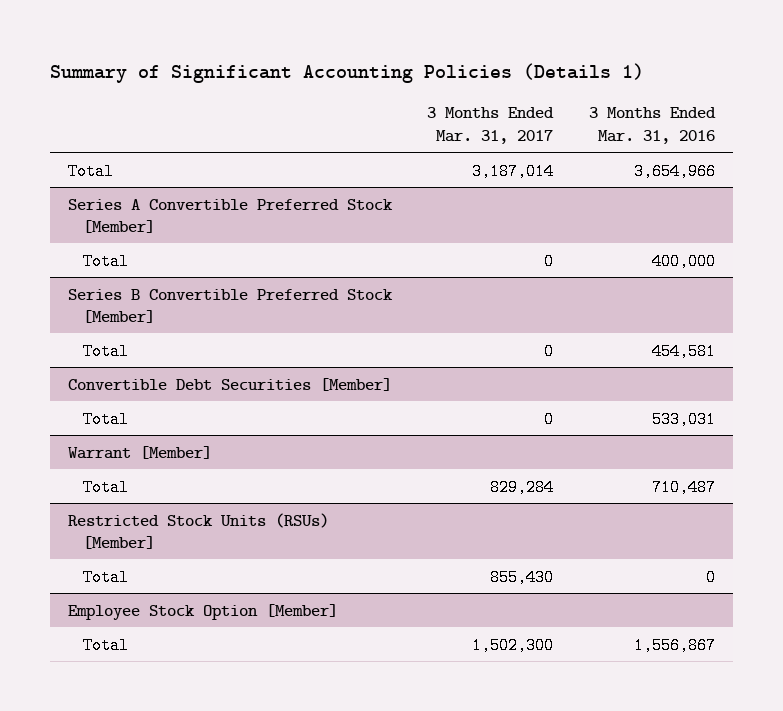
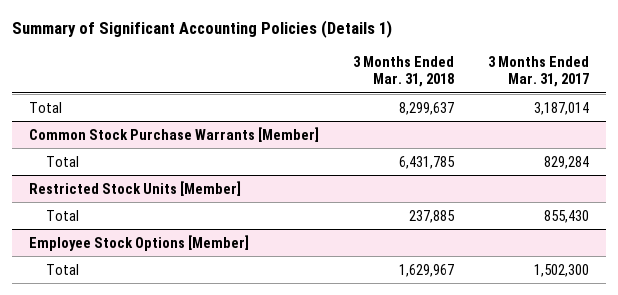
- | 3 Months Ended Mar. 31, 2017 | 3 Months Ended Mar. 31, 2016
+ | 3 Months Ended Mar. 31, 2018 | 3 Months Ended Mar. 31, 2017
- Series A Convertible Preferred Stock [Member]
- Total | 0 | 400,000
- Series B Convertible Preferred Stock [Member]
- Total | 0 | 454,581
- Convertible Debt Securities [Member]
- Total | 0 | 533,031
- Warrant [Member]
+ Common Stock Purchase Warrants [Member]
- Restricted Stock Units (RSUs) [Member]
+ Restricted Stock Units [Member]
- Employee Stock Option [Member]
+ Employee Stock Options [Member]

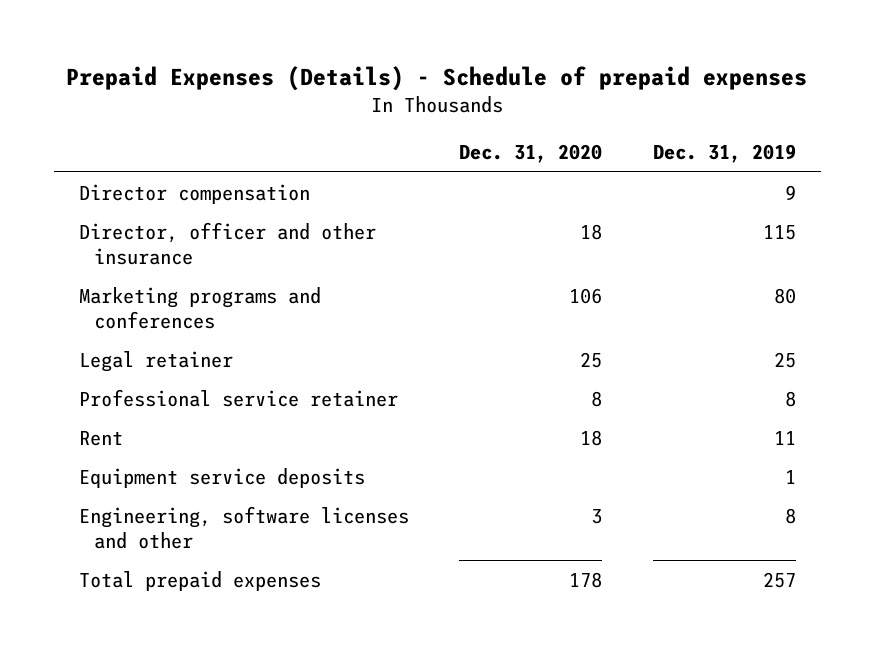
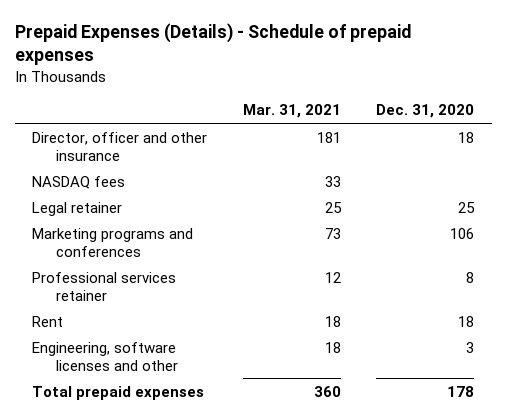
- | Dec. 31, 2020 | Dec. 31, 2019
+ | Mar. 31, 2021 | Dec. 31, 2020
- Director compensation | | 9
+ NASDAQ fees | 33 |
- Professional service retainer | 8 | 8
moved down: Marketing programs and conferences | 73 | 106
+ Professional services retainer | 12 | 8
- Equipment service deposits | | 1

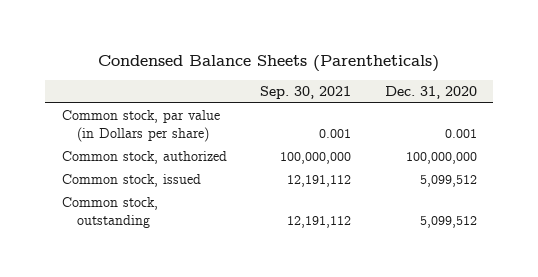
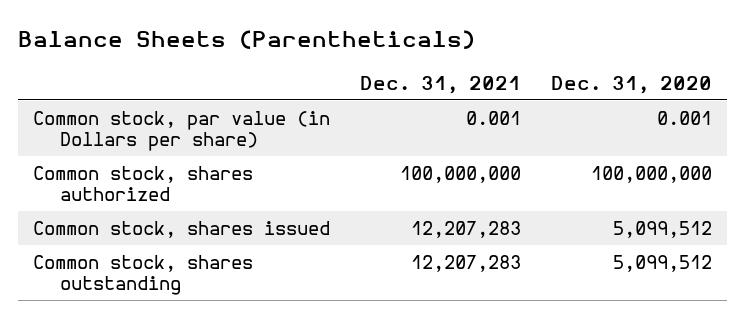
- Condensed Balance Sheets (Parentheticals)
+ Balance Sheets (Parentheticals)
- | Sep. 30, 2021 | Dec. 31, 2020
+ | Dec. 31, 2021 | Dec. 31, 2020
- Common stock, authorized | 100,000,000 | 100,000,000
- Common stock, issued | 12,191,112 | 5,099,512
- Common stock, outstanding | 12,191,112 | 5,099,512
+ Common stock, shares authorized | 100,000,000 | 100,000,000
+ Common stock, shares issued | 12,207,283 | 5,099,512
+ Common stock, shares outstanding | 12,207,283 | 5,099,512

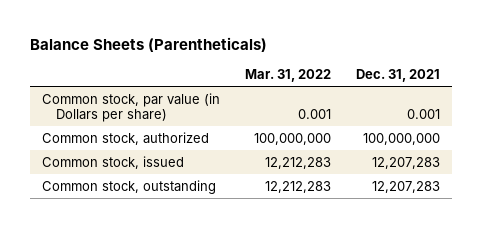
- | Dec. 31, 2021 | Dec. 31, 2020
+ | Mar. 31, 2022 | Dec. 31, 2021
- Common stock, shares authorized | 100,000,000 | 100,000,000
- Common stock, shares issued | 12,207,283 | 5,099,512
- Common stock, shares outstanding | 12,207,283 | 5,099,512
+ Common stock, authorized | 100,000,000 | 100,000,000
+ Common stock, issued | 12,212,283 | 12,207,283
+ Common stock, outstanding | 12,212,283 | 12,207,283

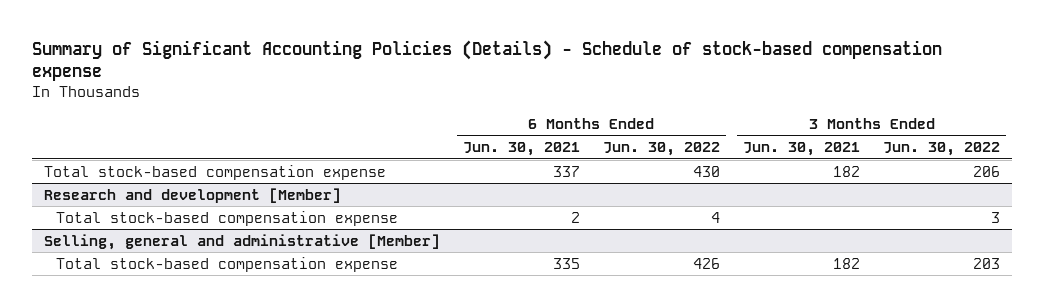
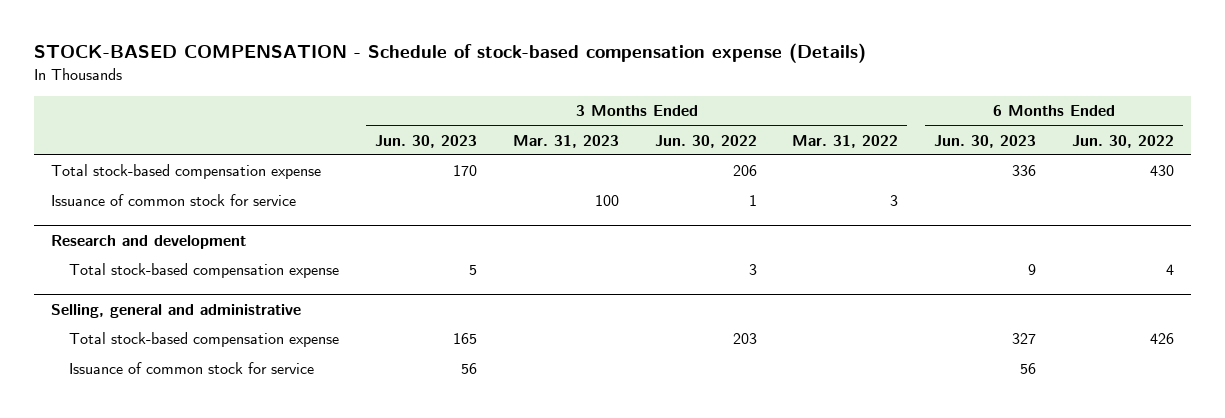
- Summary of Significant Accounting Policies (Details) - Schedule of stock-based compensation expense
+ STOCK-BASED COMPENSATION - Schedule of stock-based compensation expense (Details)
- | 6 Months Ended Jun. 30, 2021 | 6 Months Ended Jun. 30, 2022 | 3 Months Ended Jun. 30, 2021 | 3 Months Ended Jun. 30, 2022
+ | 3 Months Ended Jun. 30, 2023 | 3 Months Ended Mar. 31, 2023 | 3 Months Ended Jun. 30, 2022 | 3 Months Ended Mar. 31, 2022 | 6 Months Ended Jun. 30, 2023 | 6 Months Ended Jun. 30, 2022
- Research and development [Member]
+ Issuance of common stock for service | | 100 | 1 | 3 | |
+ Research and development
- Selling, general and administrative [Member]
+ Selling, general and administrative
+ Issuance of common stock for service | 56 | | | | 56 |

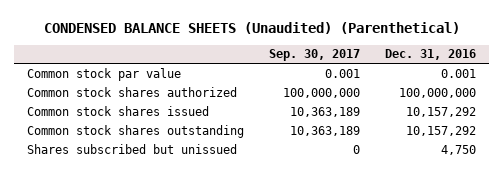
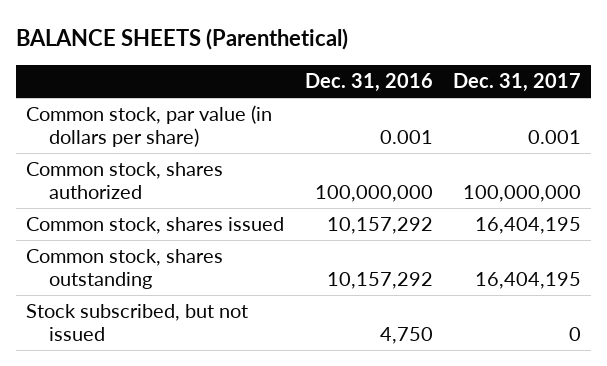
- CONDENSED BALANCE SHEETS (Unaudited) (Parenthetical)
+ BALANCE SHEETS (Parenthetical)
- | Sep. 30, 2017 | Dec. 31, 2016
+ | Dec. 31, 2016 | Dec. 31, 2017
- Common stock par value | 0.001 | 0.001
- Common stock shares authorized | 100,000,000 | 100,000,000
- Common stock shares issued | 10,363,189 | 10,157,292
- Common stock shares outstanding | 10,363,189 | 10,157,292
- Shares subscribed but unissued | 0 | 4,750
+ Common stock, par value (in dollars per share) | 0.001 | 0.001
+ Common stock, shares authorized | 100,000,000 | 100,000,000
+ Common stock, shares issued | 10,157,292 | 16,404,195
+ Common stock, shares outstanding | 10,157,292 | 16,404,195
+ Stock subscribed, but not issued | 4,750 | 0

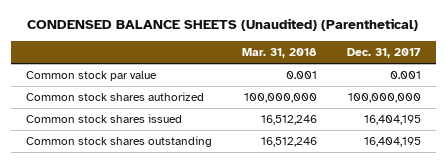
- BALANCE SHEETS (Parenthetical)
+ CONDENSED BALANCE SHEETS (Unaudited) (Parenthetical)
- | Dec. 31, 2016 | Dec. 31, 2017
+ | Mar. 31, 2018 | Dec. 31, 2017
- Common stock, par value (in dollars per share) | 0.001 | 0.001
- Common stock, shares authorized | 100,000,000 | 100,000,000
- Common stock, shares issued | 10,157,292 | 16,404,195
- Common stock, shares outstanding | 10,157,292 | 16,404,195
- Stock subscribed, but not issued | 4,750 | 0
+ Common stock par value | 0.001 | 0.001
+ Common stock shares authorized | 100,000,000 | 100,000,000
+ Common stock shares issued | 16,512,246 | 16,404,195
+ Common stock shares outstanding | 16,512,246 | 16,404,195

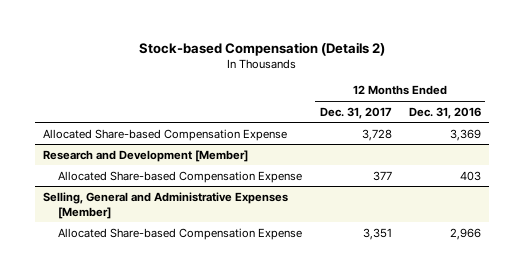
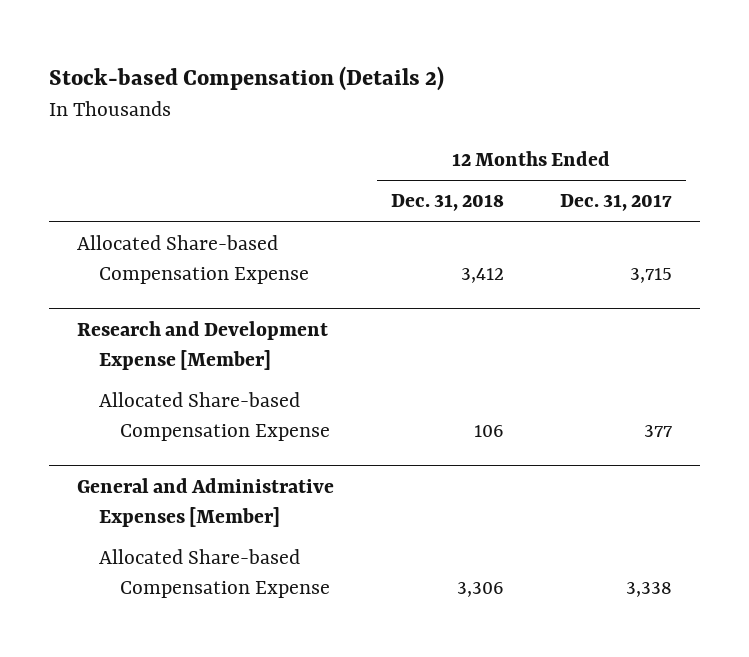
- | 12 Months Ended Dec. 31, 2017 | 12 Months Ended Dec. 31, 2016
+ | 12 Months Ended Dec. 31, 2018 | 12 Months Ended Dec. 31, 2017
- Allocated Share-based Compensation Expense | 3,728 | 3,369
- Research and Development [Member]
+ Allocated Share-based Compensation Expense | 3,412 | 3,715
+ Research and Development Expense [Member]
- Selling, General and Administrative Expenses [Member]
- Allocated Share-based Compensation Expense | 3,351 | 2,966
+ General and Administrative Expenses [Member]
+ Allocated Share-based Compensation Expense | 3,306 | 3,338

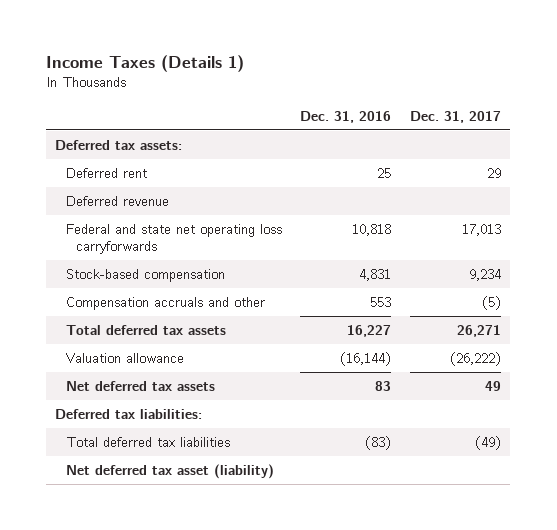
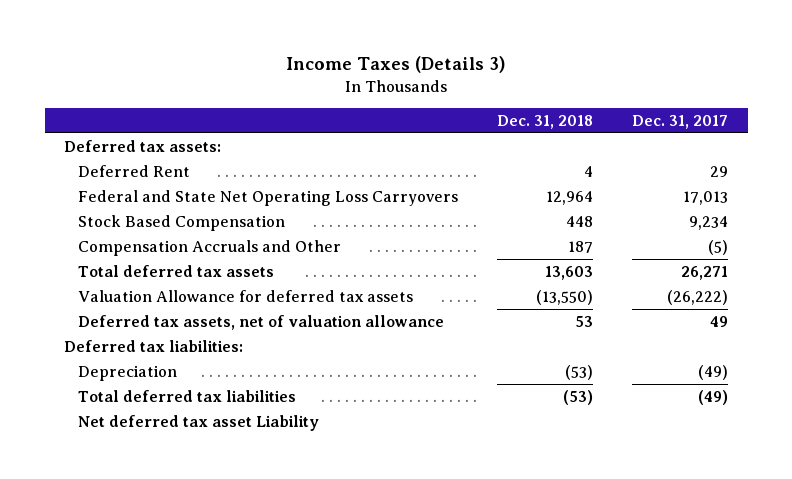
- Income Taxes (Details 1)
+ Income Taxes (Details 3)
- | Dec. 31, 2016 | Dec. 31, 2017
+ | Dec. 31, 2018 | Dec. 31, 2017
- Deferred rent | 25 | 29
- Deferred revenue
- Federal and state net operating loss carryforwards | 10,818 | 17,013
- Stock-based compensation | 4,831 | 9,234
- Compensation accruals and other | 553 | (5)
+ Deferred Rent | 4 | 29
+ Federal and State Net Operating Loss Carryovers | 12,964 | 17,013
+ Stock Based Compensation | 448 | 9,234
+ Compensation Accruals and Other | 187 | (5)
- Valuation allowance | (16,144) | (26,222)
- Net deferred tax assets | 83 | 49
+ Valuation Allowance for deferred tax assets | (13,550) | (26,222)
+ Deferred tax assets, net of valuation allowance | 53 | 49
+ Depreciation | (53) | (49)
- Net deferred tax asset (liability)
+ Net deferred tax asset Liability

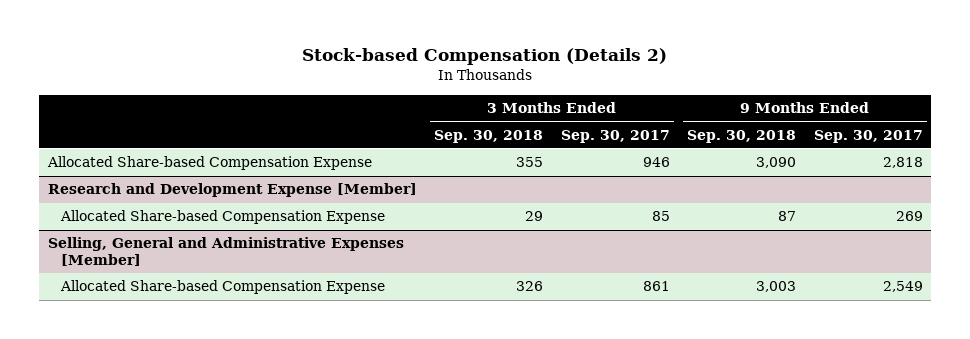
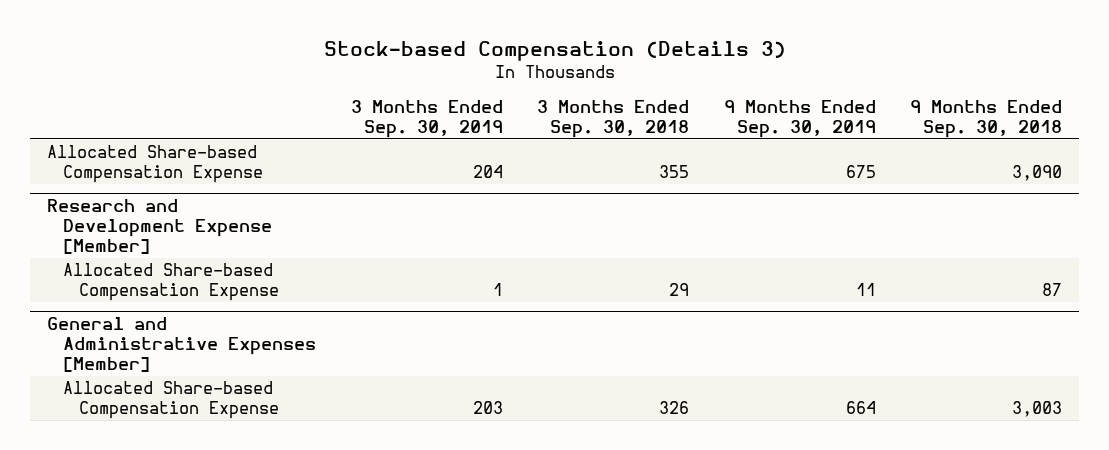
- Stock-based Compensation (Details 2)
+ Stock-based Compensation (Details 3)
- | 3 Months Ended Sep. 30, 2018 | 3 Months Ended Sep. 30, 2017 | 9 Months Ended Sep. 30, 2018 | 9 Months Ended Sep. 30, 2017
+ | 3 Months Ended Sep. 30, 2019 | 3 Months Ended Sep. 30, 2018 | 9 Months Ended Sep. 30, 2019 | 9 Months Ended Sep. 30, 2018
- Selling, General and Administrative Expenses [Member]
+ General and Administrative Expenses [Member]

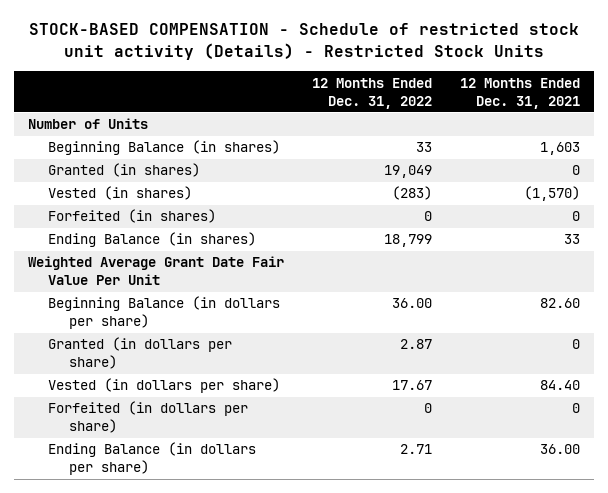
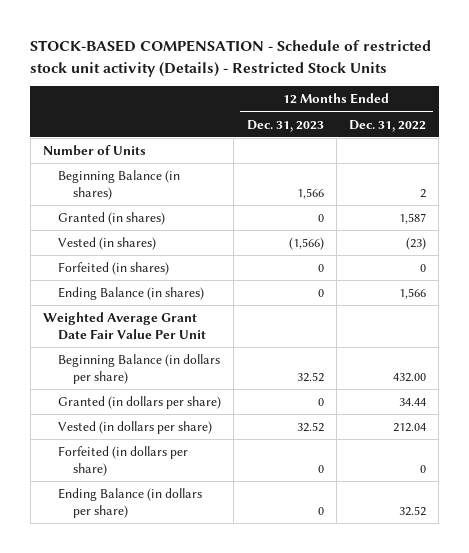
- | 12 Months Ended Dec. 31, 2022 | 12 Months Ended Dec. 31, 2021
+ | 12 Months Ended Dec. 31, 2023 | 12 Months Ended Dec. 31, 2022
- Beginning Balance (in shares) | 33 | 1,603
- Granted (in shares) | 19,049 | 0
- Vested (in shares) | (283) | (1,570)
+ Beginning Balance (in shares) | 1,566 | 2
+ Granted (in shares) | 0 | 1,587
+ Vested (in shares) | (1,566) | (23)
- Ending Balance (in shares) | 18,799 | 33
+ Ending Balance (in shares) | 0 | 1,566
- Beginning Balance (in dollars per share) | 36.00 | 82.60
- Granted (in dollars per share) | 2.87 | 0
- Vested (in dollars per share) | 17.67 | 84.40
+ Beginning Balance (in dollars per share) | 32.52 | 432.00
+ Granted (in dollars per share) | 0 | 34.44
+ Vested (in dollars per share) | 32.52 | 212.04
- Ending Balance (in dollars per share) | 2.71 | 36.00
+ Ending Balance (in dollars per share) | 0 | 32.52

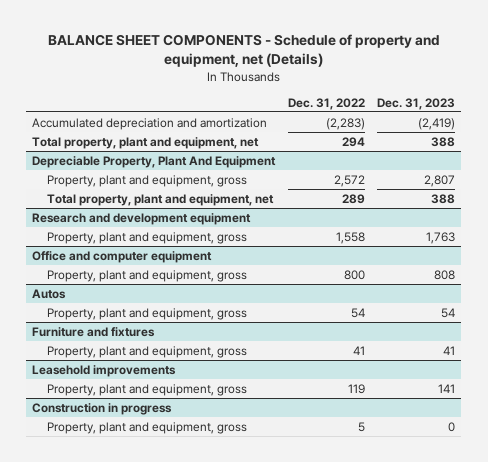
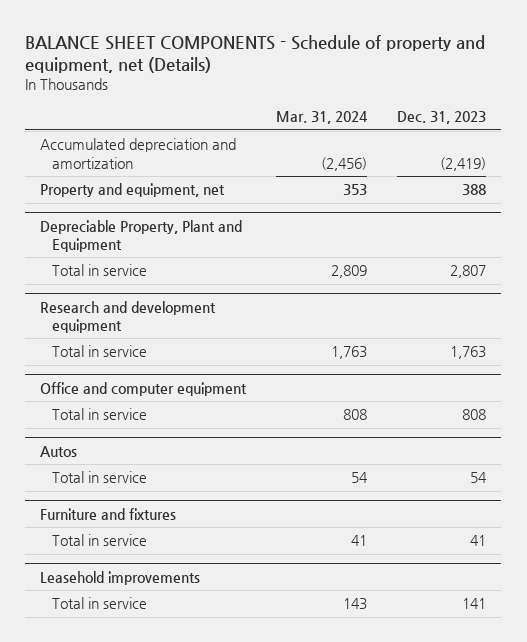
- | Dec. 31, 2022 | Dec. 31, 2023
+ | Mar. 31, 2024 | Dec. 31, 2023
- Total property, plant and equipment, net | 294 | 388
- Depreciable Property, Plant And Equipment
- Property, plant and equipment, gross | 2,572 | 2,807
- Total property, plant and equipment, net | 289 | 388
+ Property and equipment, net | 353 | 388
+ Depreciable Property, Plant and Equipment
+ Total in service | 2,809 | 2,807
@ Research and development equipment
- Property, plant and equipment, gross | 1,558 | 1,763
+ Total in service | 1,763 | 1,763
@ Office and computer equipment
- Property, plant and equipment, gross | 800 | 808
+ Total in service | 808 | 808
@ Autos
- Property, plant and equipment, gross | 54 | 54
+ Total in service | 54 | 54
@ Furniture and fixtures
- Property, plant and equipment, gross | 41 | 41
+ Total in service | 41 | 41
@ Leasehold improvements
- Property, plant and equipment, gross | 119 | 141
- Construction in progress
- Property, plant and equipment, gross | 5 | 0
@ Leasehold improvements
+ Total in service | 143 | 141

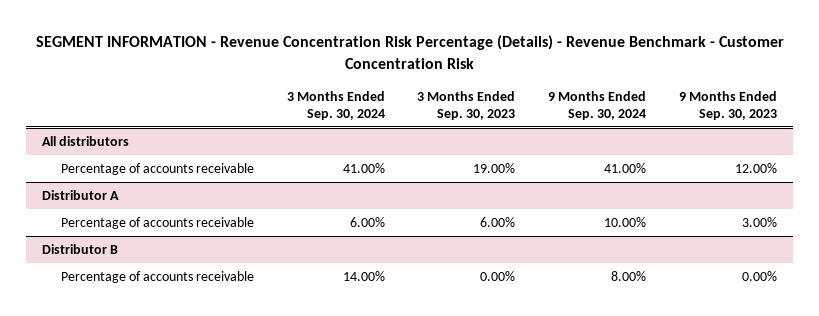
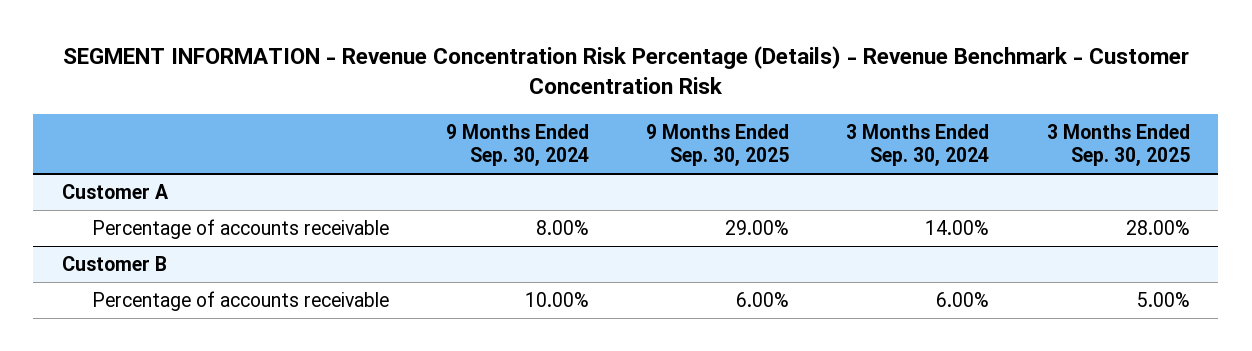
- | 3 Months Ended Sep. 30, 2024 | 3 Months Ended Sep. 30, 2023 | 9 Months Ended Sep. 30, 2024 | 9 Months Ended Sep. 30, 2023
+ | 9 Months Ended Sep. 30, 2024 | 9 Months Ended Sep. 30, 2025 | 3 Months Ended Sep. 30, 2024 | 3 Months Ended Sep. 30, 2025
- All distributors
- Percentage of accounts receivable | 41.00% | 19.00% | 41.00% | 12.00%
- Distributor A
- Percentage of accounts receivable | 6.00% | 6.00% | 10.00% | 3.00%
- Distributor B
+ Customer A
+ Customer B
+ Percentage of accounts receivable | 10.00% | 6.00% | 6.00% | 5.00%

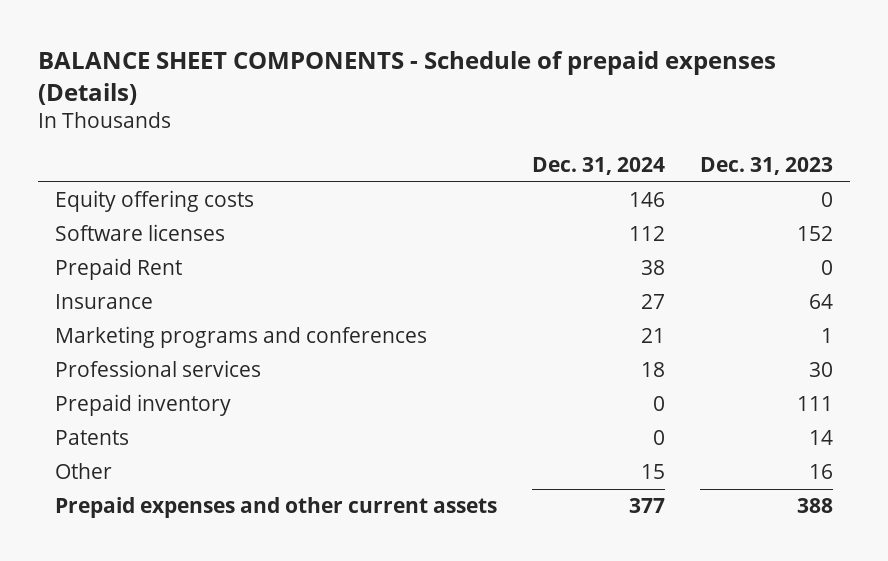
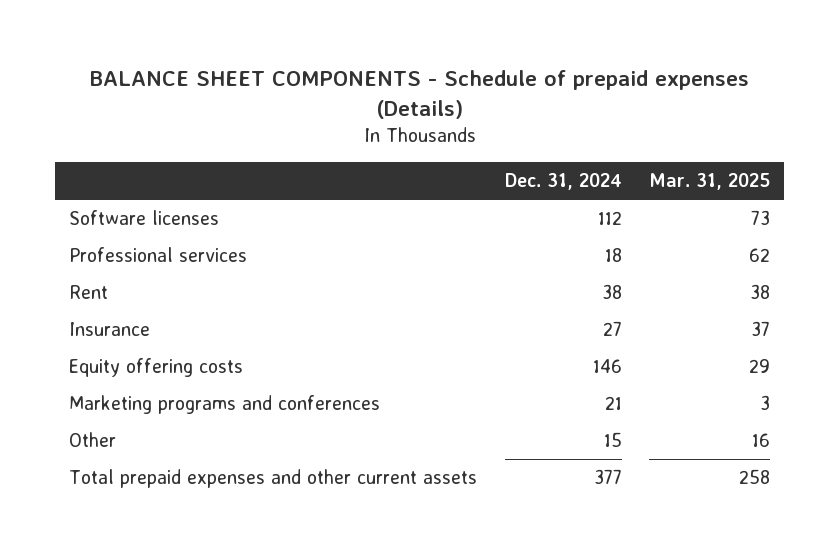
- | Dec. 31, 2024 | Dec. 31, 2023
+ | Dec. 31, 2024 | Mar. 31, 2025
- Prepaid Rent | 38 | 0
moved up: Professional services | 18 | 62
+ Rent | 38 | 38
moved down: Equity offering costs | 146 | 29
- Prepaid inventory | 0 | 111
- Patents | 0 | 14
- Prepaid expenses and other current assets | 377 | 388
+ Total prepaid expenses and other current assets | 377 | 258

